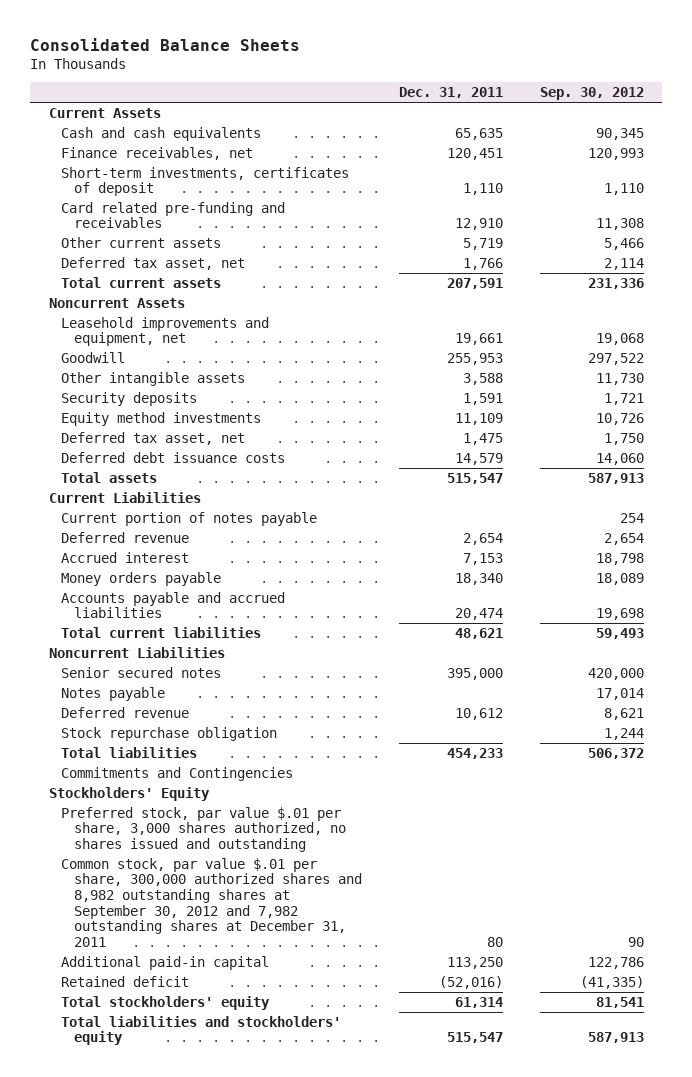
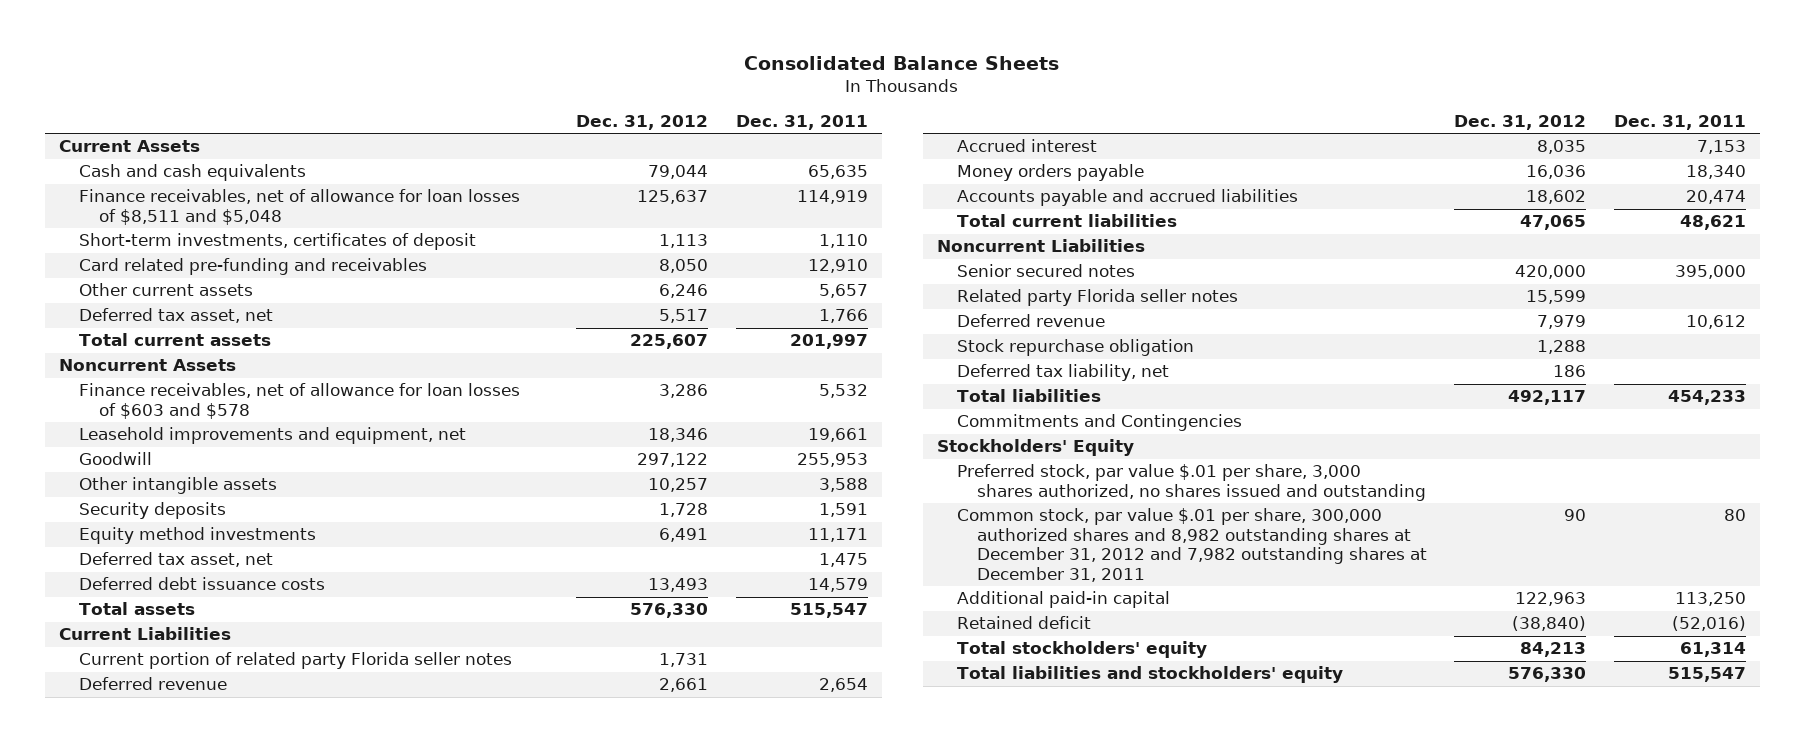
- | Dec. 31, 2011 | Sep. 30, 2012
+ | Dec. 31, 2012 | Dec. 31, 2011
- Finance receivables, net | 120,451 | 120,993
+ Finance receivables, net of allowance for loan losses of $8,511 and $5,048 | 125,637 | 114,919
- Other current assets | 5,719 | 5,466
+ Other current assets | 6,246 | 5,657
- Total current assets | 207,591 | 231,336
+ Total current assets | 225,607 | 201,997
+ Finance receivables, net of allowance for loan losses of $603 and $578 | 3,286 | 5,532
- Equity method investments | 11,109 | 10,726
+ Equity method investments | 6,491 | 11,171
- Current portion of notes payable | | 254
+ Current portion of related party Florida seller notes | 1,731 |
- Notes payable | | 17,014
+ Related party Florida seller notes | 15,599 |
+ Deferred tax liability, net | 186 |
- Common stock, par value $.01 per share, 300,000 authorized shares and 8,982 outstanding shares at September 30, 2012 and 7,982 outstanding shares at December 31, 2011 | 80 | 90
+ Common stock, par value $.01 per share, 300,000 authorized shares and 8,982 outstanding shares at December 31, 2012 and 7,982 outstanding shares at December 31, 2011 | 90 | 80

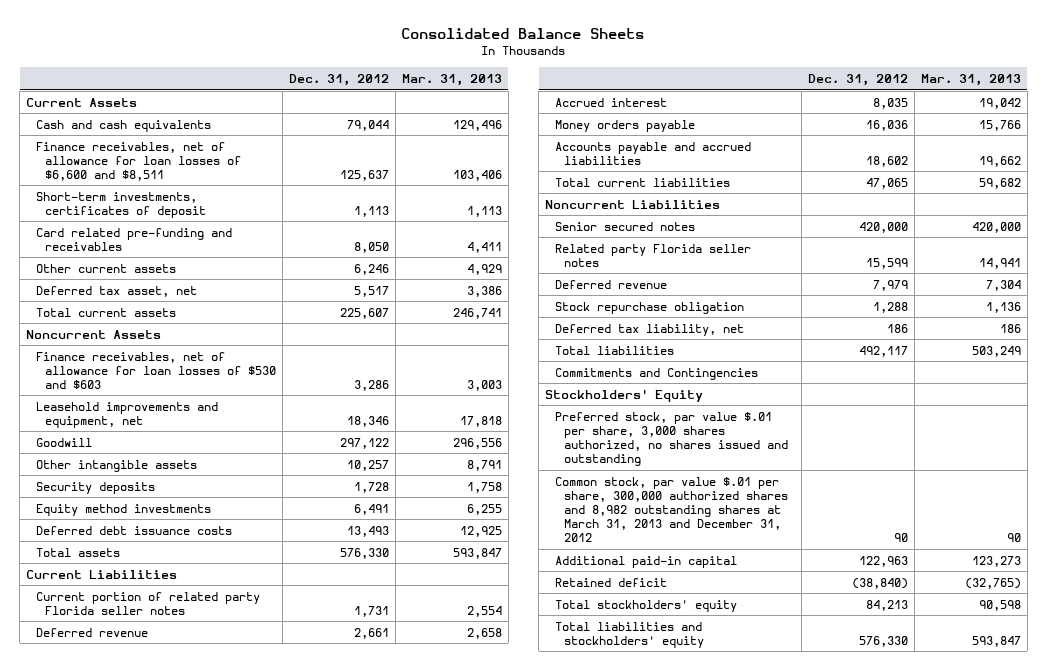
- | Dec. 31, 2012 | Dec. 31, 2011
+ | Dec. 31, 2012 | Mar. 31, 2013
- Finance receivables, net of allowance for loan losses of $8,511 and $5,048 | 125,637 | 114,919
+ Finance receivables, net of allowance for loan losses of $6,600 and $8,511 | 125,637 | 103,406
- Finance receivables, net of allowance for loan losses of $603 and $578 | 3,286 | 5,532
+ Finance receivables, net of allowance for loan losses of $530 and $603 | 3,286 | 3,003
- Deferred tax asset, net | | 1,475
- Common stock, par value $.01 per share, 300,000 authorized shares and 8,982 outstanding shares at December 31, 2012 and 7,982 outstanding shares at December 31, 2011 | 90 | 80
+ Common stock, par value $.01 per share, 300,000 authorized shares and 8,982 outstanding shares at March 31, 2013 and December 31, 2012 | 90 | 90

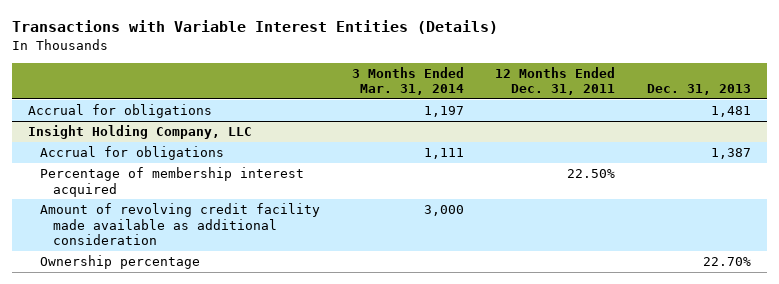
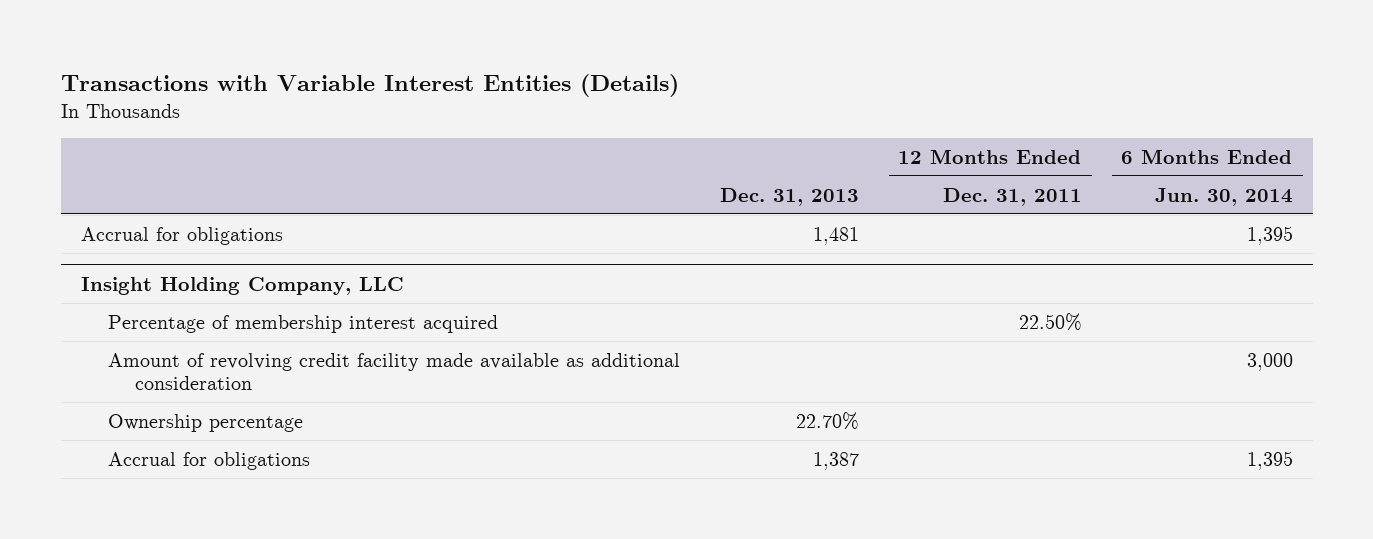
- | 3 Months Ended Mar. 31, 2014 | 12 Months Ended Dec. 31, 2011 | Dec. 31, 2013
+ | Dec. 31, 2013 | 12 Months Ended Dec. 31, 2011 | 6 Months Ended Jun. 30, 2014
@ Insight Holding Company, LLC
moved down: Accrual for obligations | 1,387 | | 1,395

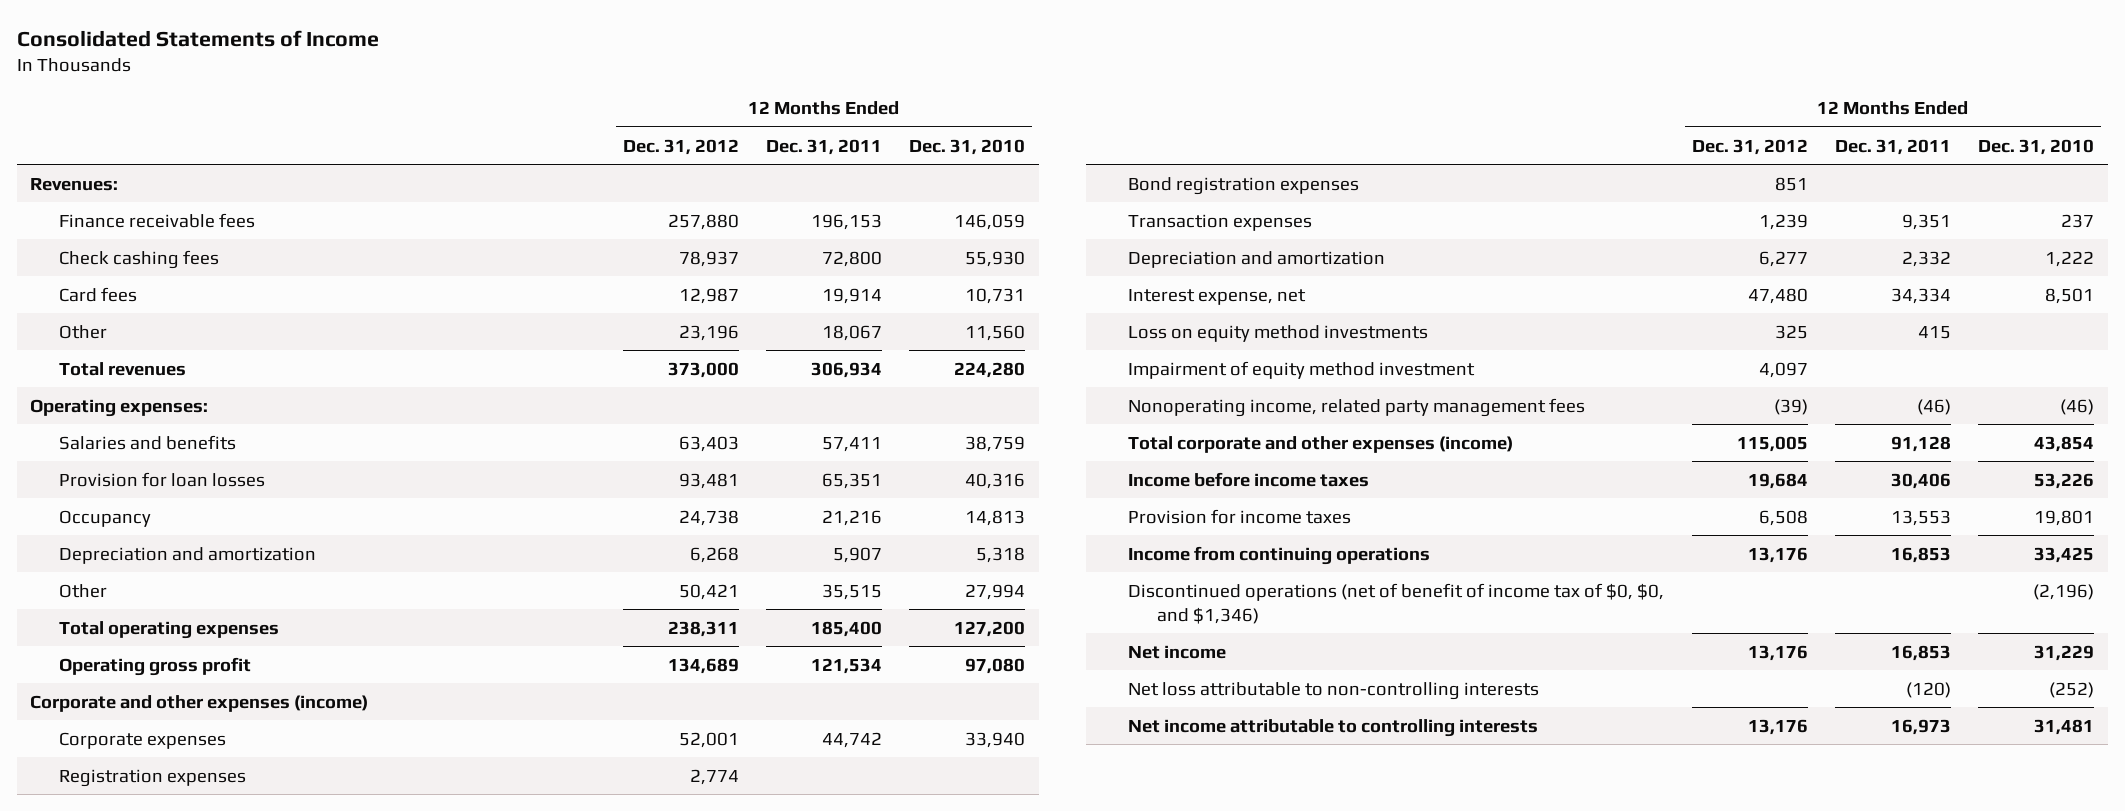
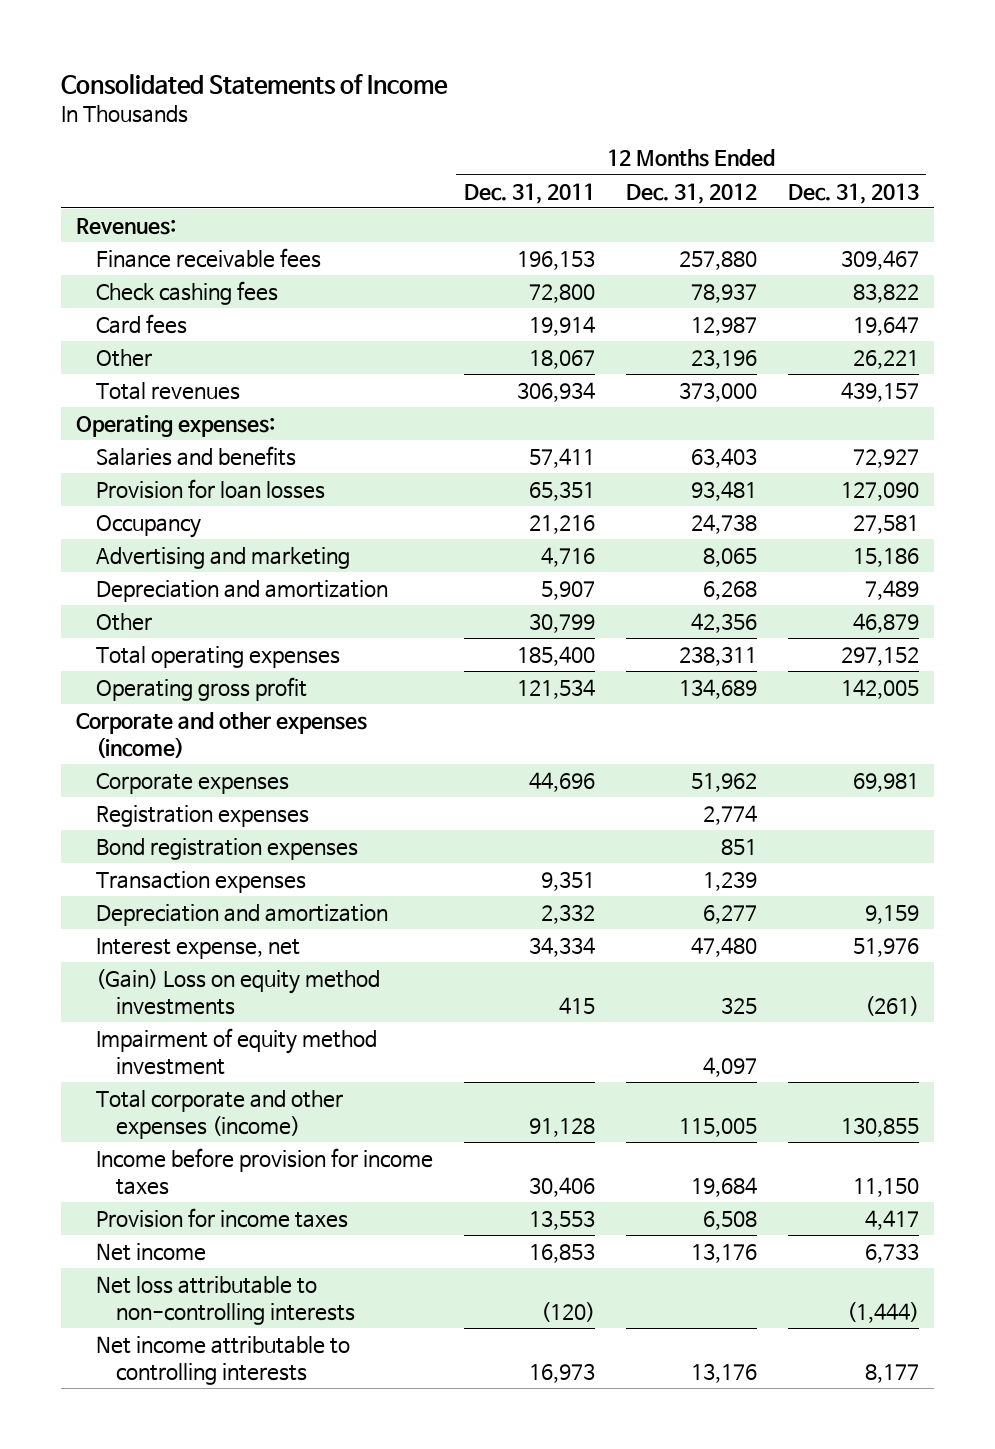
- | 12 Months Ended Dec. 31, 2012 | 12 Months Ended Dec. 31, 2011 | 12 Months Ended Dec. 31, 2010
+ | 12 Months Ended Dec. 31, 2011 | 12 Months Ended Dec. 31, 2012 | 12 Months Ended Dec. 31, 2013
+ Advertising and marketing | 4,716 | 8,065 | 15,186
- Other | 50,421 | 35,515 | 27,994
+ Other | 30,799 | 42,356 | 46,879
- Corporate expenses | 52,001 | 44,742 | 33,940
+ Corporate expenses | 44,696 | 51,962 | 69,981
- Loss on equity method investments | 325 | 415 |
+ (Gain) Loss on equity method investments | 415 | 325 | (261)
- Nonoperating income, related party management fees | (39) | (46) | (46)
- Income before income taxes | 19,684 | 30,406 | 53,226
+ Income before provision for income taxes | 30,406 | 19,684 | 11,150
- Income from continuing operations | 13,176 | 16,853 | 33,425
- Discontinued operations (net of benefit of income tax of $0, $0, and $1,346) | | | (2,196)

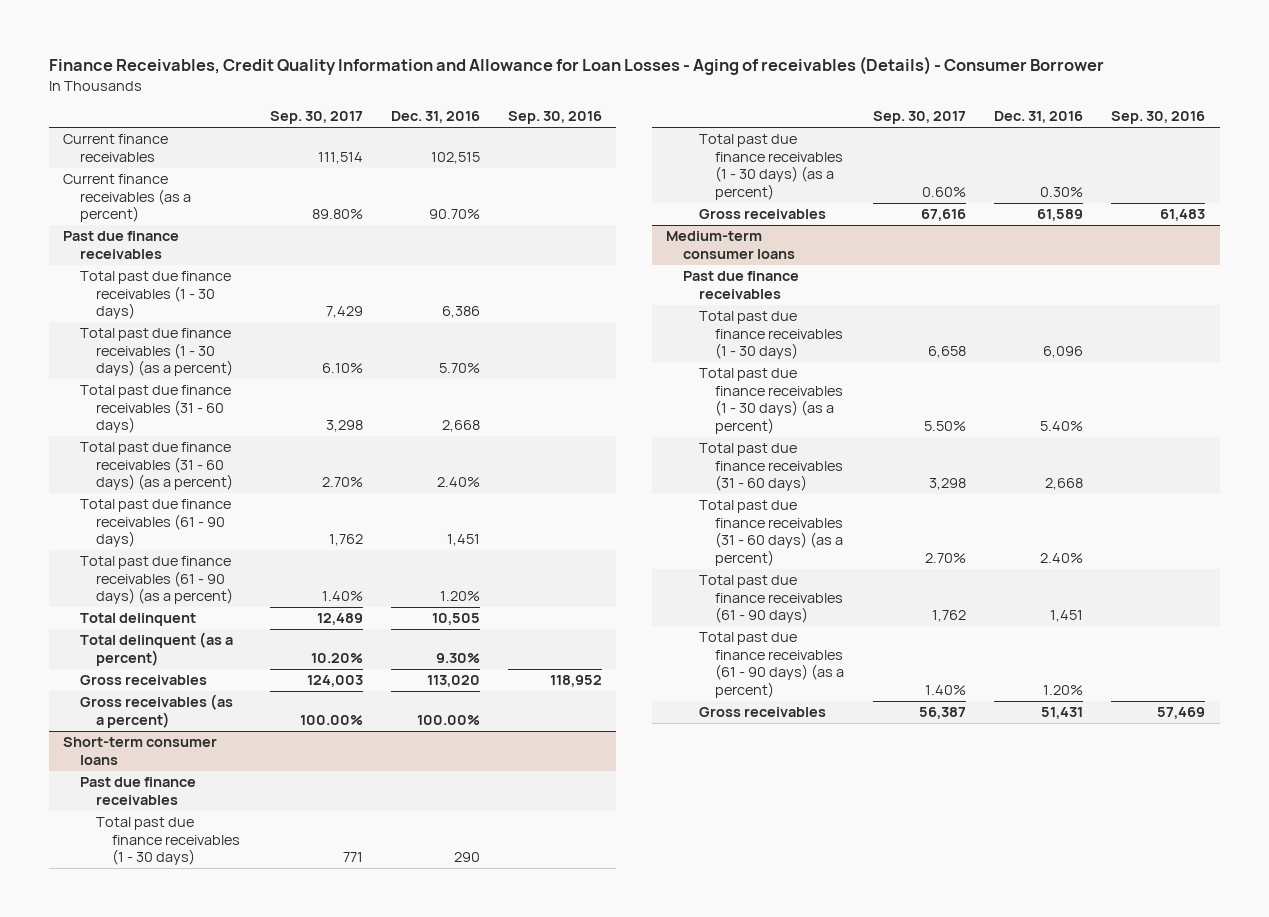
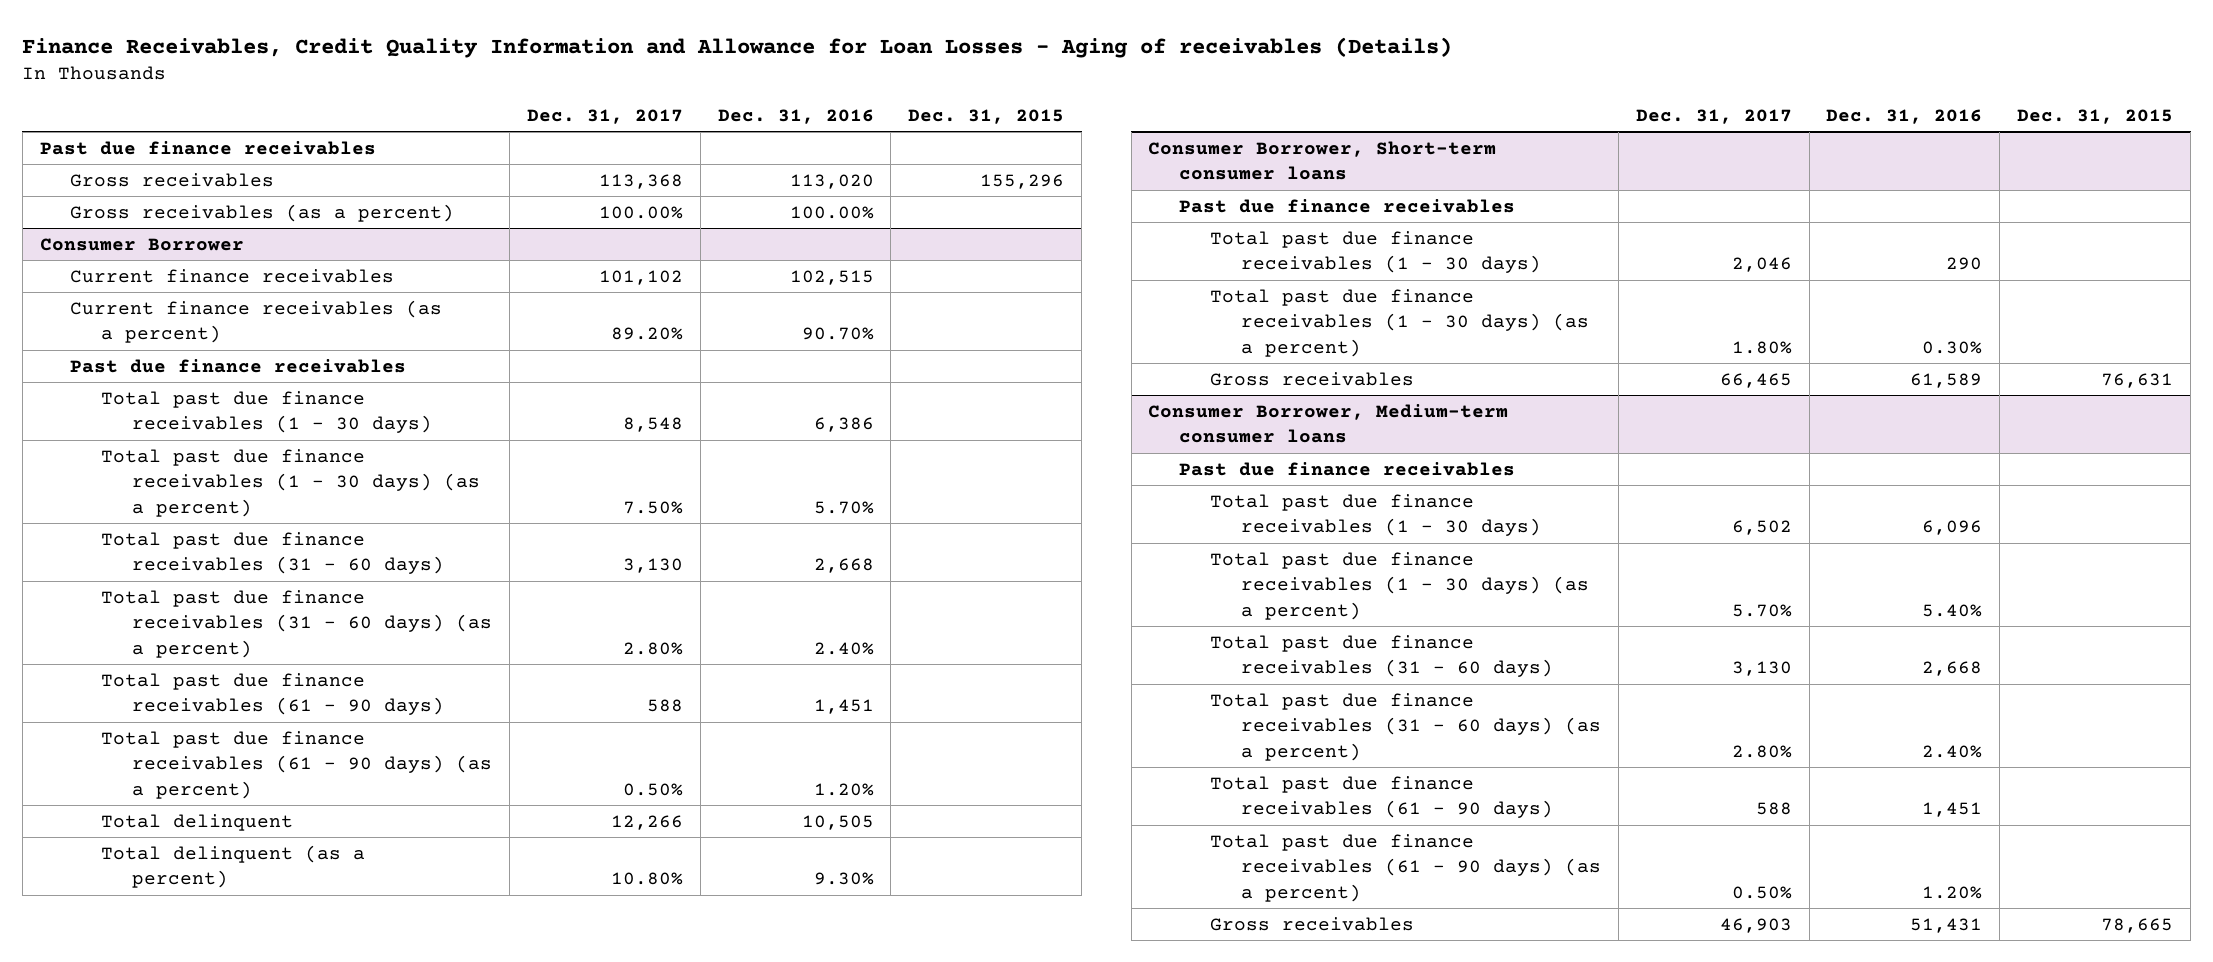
- Finance Receivables, Credit Quality Information and Allowance for Loan Losses - Aging of receivables (Details) - Consumer Borrower
+ Finance Receivables, Credit Quality Information and Allowance for Loan Losses - Aging of receivables (Details)
- | Sep. 30, 2017 | Dec. 31, 2016 | Sep. 30, 2016
+ | Dec. 31, 2017 | Dec. 31, 2016 | Dec. 31, 2015
+ Past due finance receivables
moved up: Gross receivables | 113,368 | 113,020 | 155,296
moved up: Gross receivables (as a percent) | 100.00% | 100.00% |
+ Consumer Borrower
- Short-term consumer loans
+ Consumer Borrower, Short-term consumer loans
- Medium-term consumer loans
+ Consumer Borrower, Medium-term consumer loans

